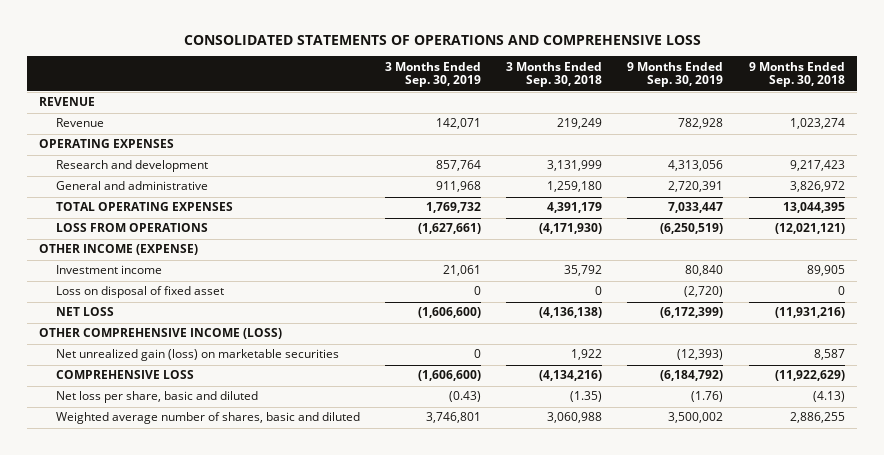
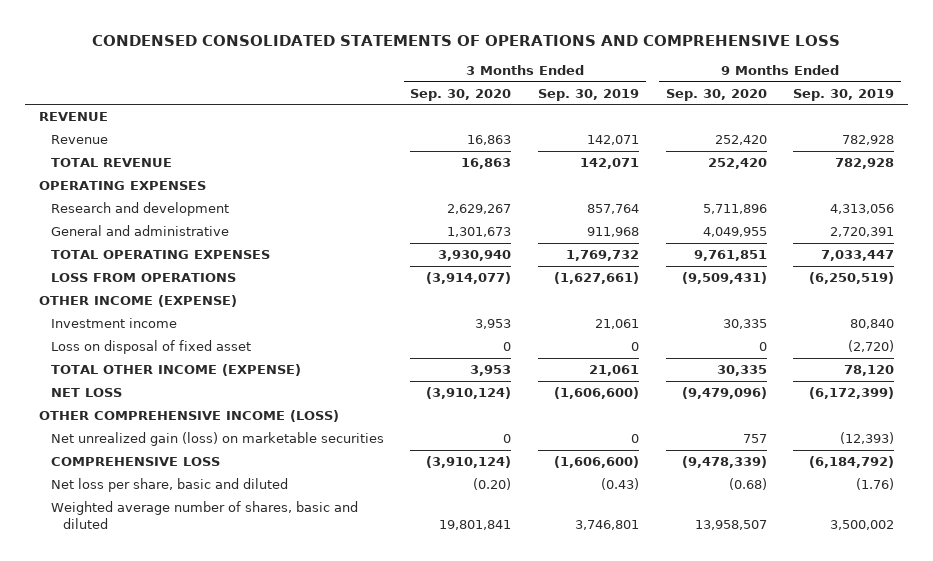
- CONSOLIDATED STATEMENTS OF OPERATIONS AND COMPREHENSIVE LOSS
+ CONDENSED CONSOLIDATED STATEMENTS OF OPERATIONS AND COMPREHENSIVE LOSS
- | 3 Months Ended Sep. 30, 2019 | 3 Months Ended Sep. 30, 2018 | 9 Months Ended Sep. 30, 2019 | 9 Months Ended Sep. 30, 2018
+ | 3 Months Ended Sep. 30, 2020 | 3 Months Ended Sep. 30, 2019 | 9 Months Ended Sep. 30, 2020 | 9 Months Ended Sep. 30, 2019
+ TOTAL REVENUE | 16,863 | 142,071 | 252,420 | 782,928
+ TOTAL OTHER INCOME (EXPENSE) | 3,953 | 21,061 | 30,335 | 78,120

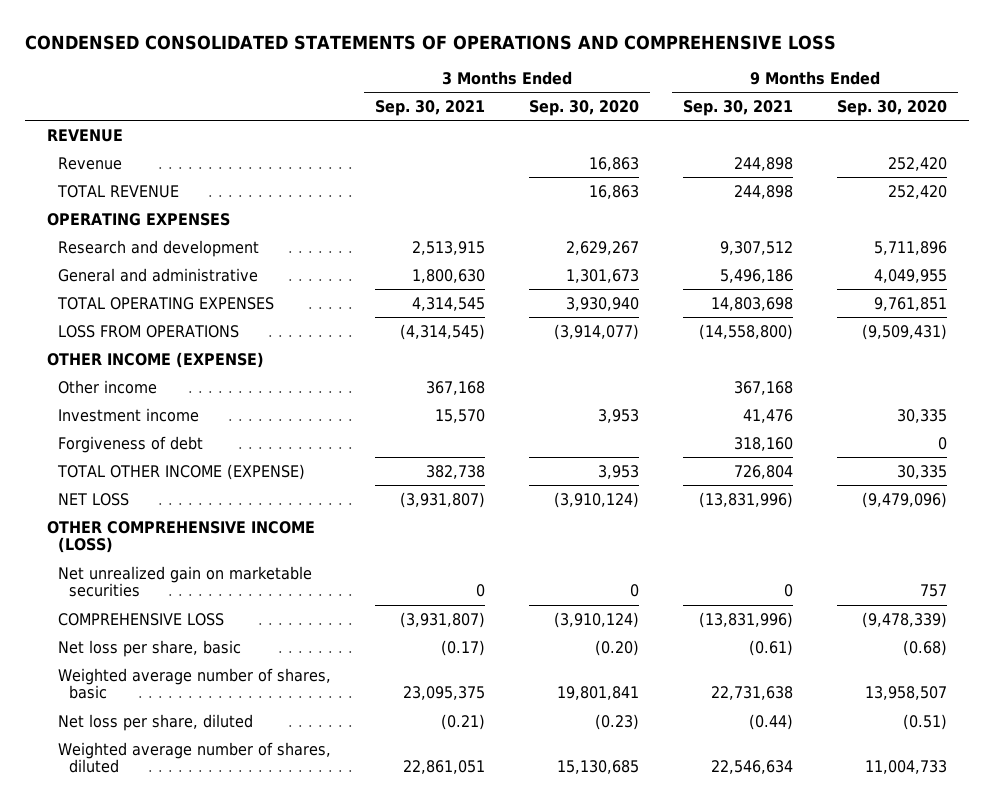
- | 3 Months Ended Sep. 30, 2020 | 3 Months Ended Sep. 30, 2019 | 9 Months Ended Sep. 30, 2020 | 9 Months Ended Sep. 30, 2019
+ | 3 Months Ended Sep. 30, 2021 | 3 Months Ended Sep. 30, 2020 | 9 Months Ended Sep. 30, 2021 | 9 Months Ended Sep. 30, 2020
+ Other income | 367,168 | | 367,168 |
- Loss on disposal of fixed asset | 0 | 0 | 0 | (2,720)
+ Forgiveness of debt | | | 318,160 | 0
- Net unrealized gain (loss) on marketable securities | 0 | 0 | 757 | (12,393)
+ Net unrealized gain on marketable securities | 0 | 0 | 0 | 757
- Net loss per share, basic and diluted | (0.20) | (0.43) | (0.68) | (1.76)
- Weighted average number of shares, basic and diluted | 19,801,841 | 3,746,801 | 13,958,507 | 3,500,002
+ Net loss per share, basic | (0.17) | (0.20) | (0.61) | (0.68)
+ Weighted average number of shares, basic | 23,095,375 | 19,801,841 | 22,731,638 | 13,958,507
+ Net loss per share, diluted | (0.21) | (0.23) | (0.44) | (0.51)
+ Weighted average number of shares, diluted | 22,861,051 | 15,130,685 | 22,546,634 | 11,004,733

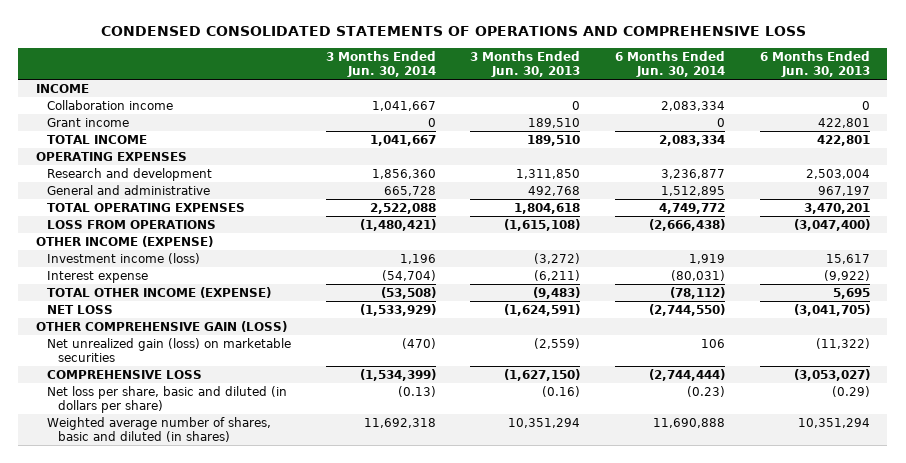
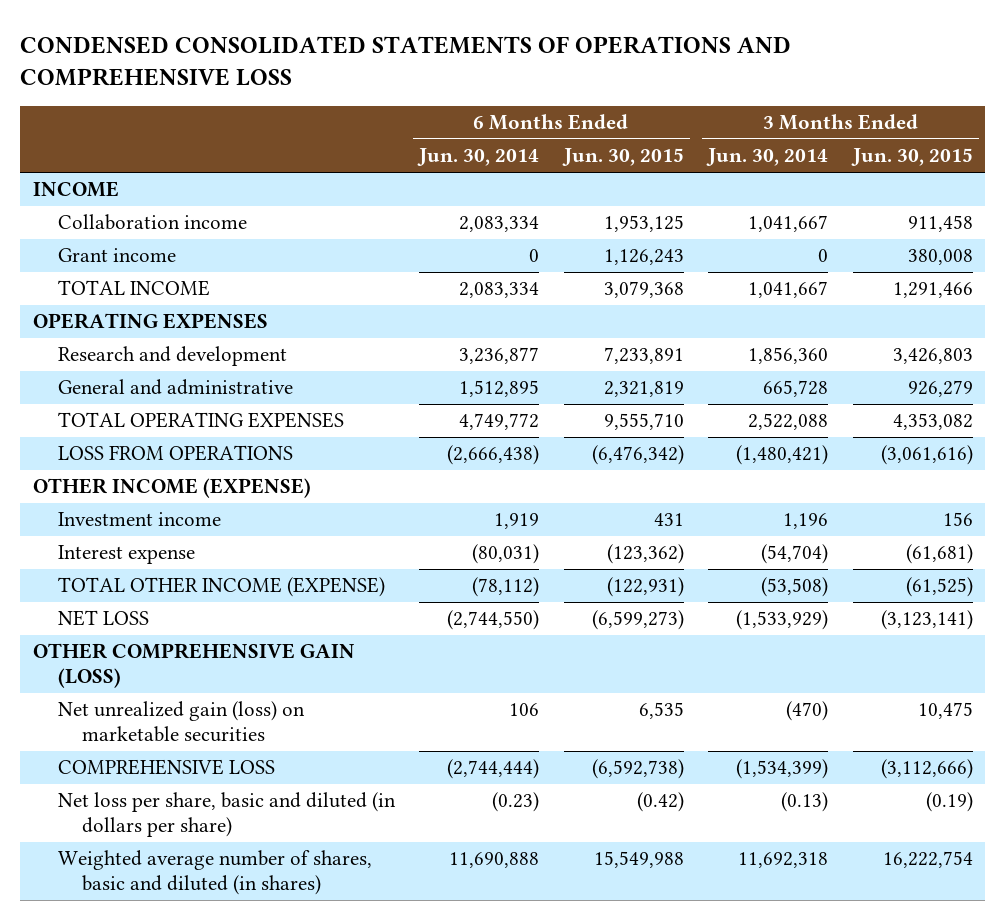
- | 3 Months Ended Jun. 30, 2014 | 3 Months Ended Jun. 30, 2013 | 6 Months Ended Jun. 30, 2014 | 6 Months Ended Jun. 30, 2013
+ | 6 Months Ended Jun. 30, 2014 | 6 Months Ended Jun. 30, 2015 | 3 Months Ended Jun. 30, 2014 | 3 Months Ended Jun. 30, 2015
- Investment income (loss) | 1,196 | (3,272) | 1,919 | 15,617
+ Investment income | 1,919 | 431 | 1,196 | 156

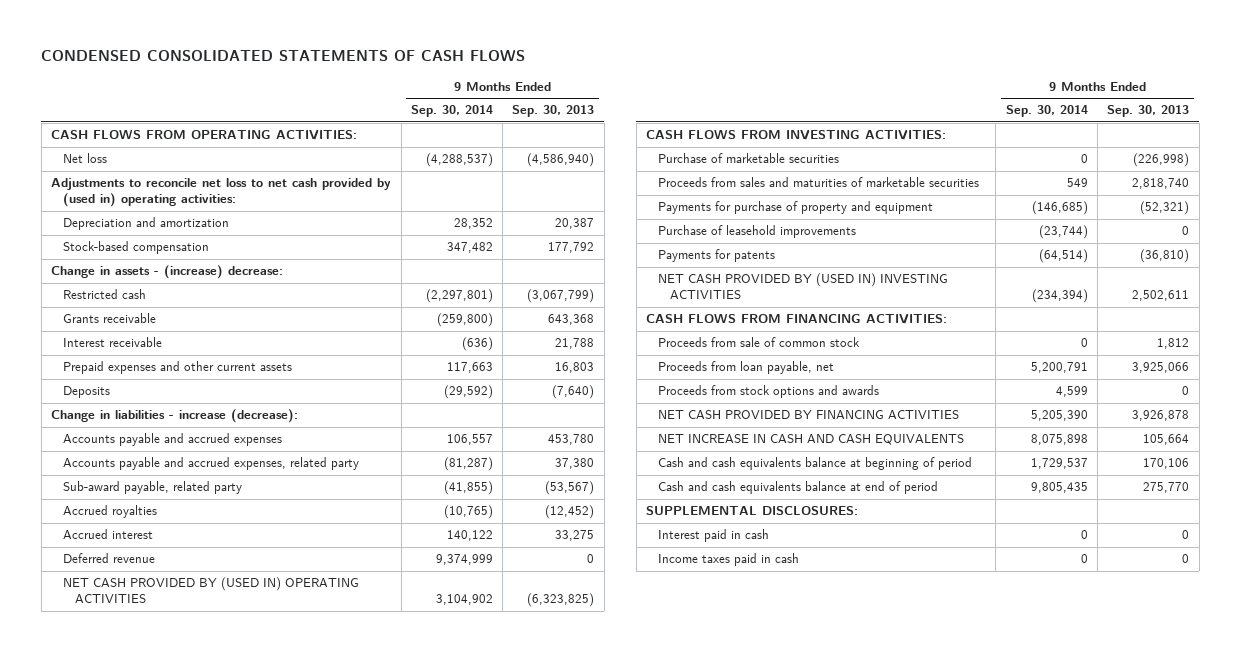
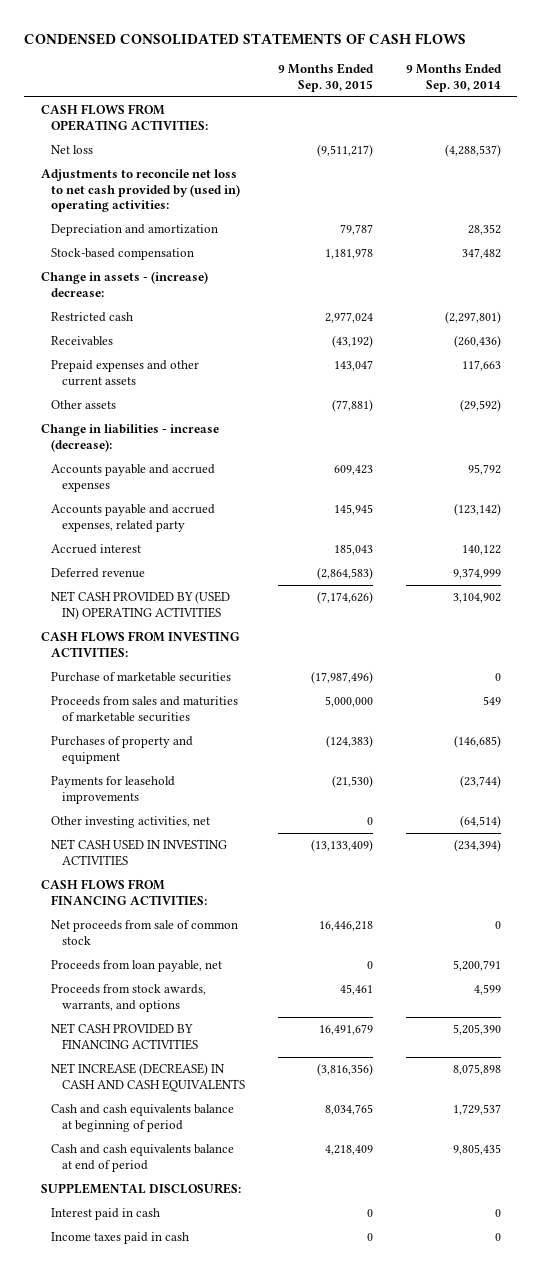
- | 9 Months Ended Sep. 30, 2014 | 9 Months Ended Sep. 30, 2013
+ | 9 Months Ended Sep. 30, 2015 | 9 Months Ended Sep. 30, 2014
- Grants receivable | (259,800) | 643,368
- Interest receivable | (636) | 21,788
+ Receivables | (43,192) | (260,436)
- Deposits | (29,592) | (7,640)
+ Other assets | (77,881) | (29,592)
- Accounts payable and accrued expenses | 106,557 | 453,780
- Accounts payable and accrued expenses, related party | (81,287) | 37,380
- Sub-award payable, related party | (41,855) | (53,567)
- Accrued royalties | (10,765) | (12,452)
+ Accounts payable and accrued expenses | 609,423 | 95,792
+ Accounts payable and accrued expenses, related party | 145,945 | (123,142)
- Payments for purchase of property and equipment | (146,685) | (52,321)
- Purchase of leasehold improvements | (23,744) | 0
- Payments for patents | (64,514) | (36,810)
- NET CASH PROVIDED BY (USED IN) INVESTING ACTIVITIES | (234,394) | 2,502,611
+ Purchases of property and equipment | (124,383) | (146,685)
+ Payments for leasehold improvements | (21,530) | (23,744)
+ Other investing activities, net | 0 | (64,514)
+ NET CASH USED IN INVESTING ACTIVITIES | (13,133,409) | (234,394)
- Proceeds from sale of common stock | 0 | 1,812
+ Net proceeds from sale of common stock | 16,446,218 | 0
- Proceeds from stock options and awards | 4,599 | 0
+ Proceeds from stock awards, warrants, and options | 45,461 | 4,599
- NET INCREASE IN CASH AND CASH EQUIVALENTS | 8,075,898 | 105,664
+ NET INCREASE (DECREASE) IN CASH AND CASH EQUIVALENTS | (3,816,356) | 8,075,898

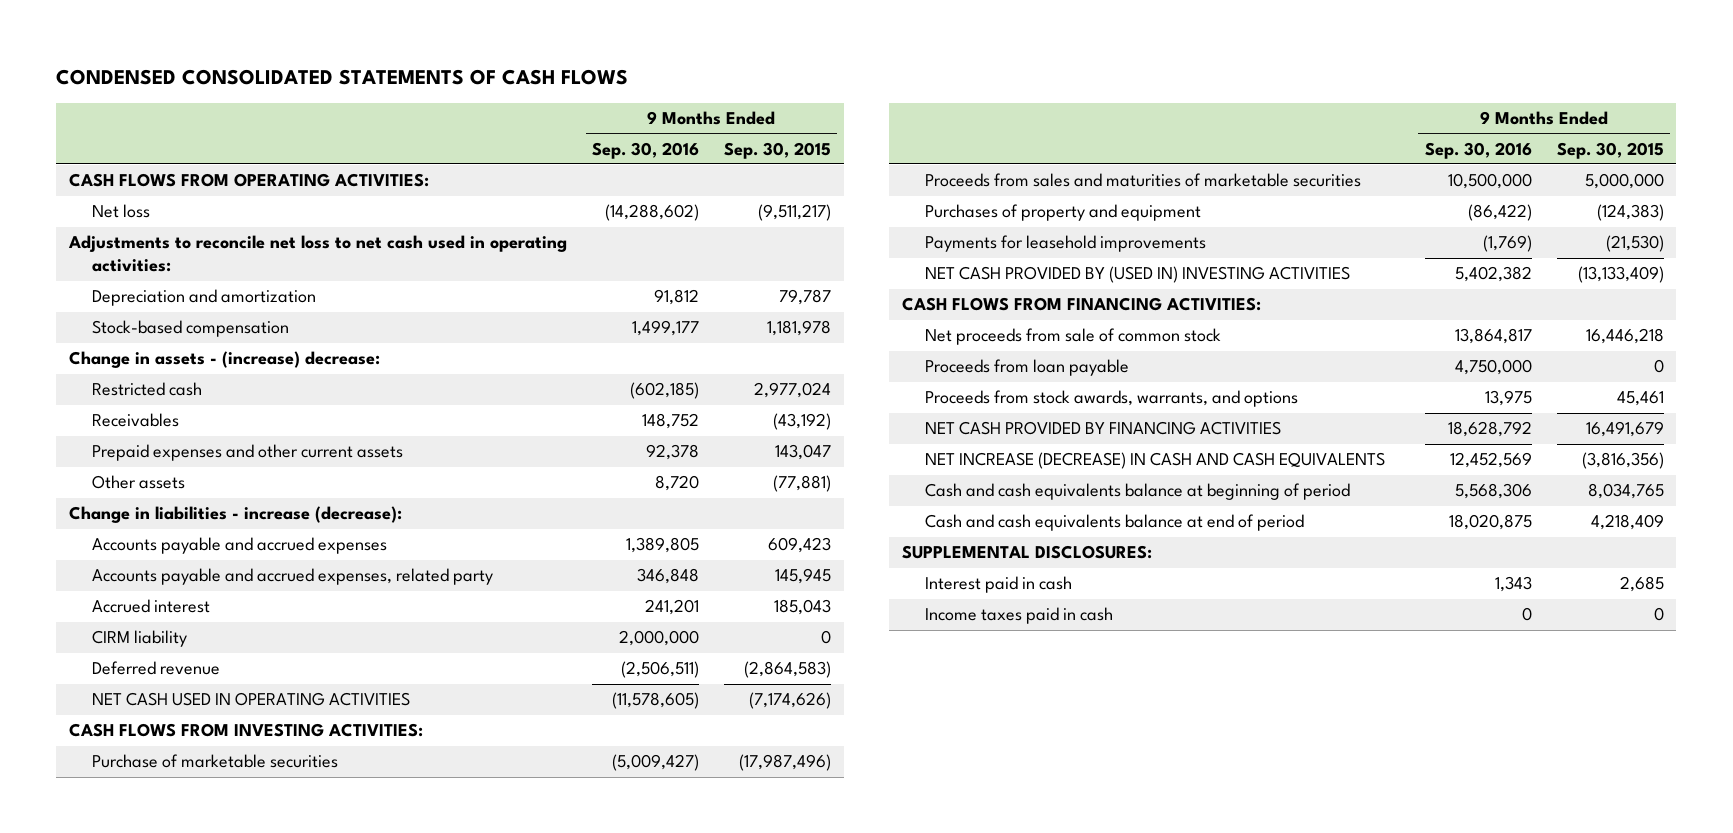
- | 9 Months Ended Sep. 30, 2015 | 9 Months Ended Sep. 30, 2014
+ | 9 Months Ended Sep. 30, 2016 | 9 Months Ended Sep. 30, 2015
- Adjustments to reconcile net loss to net cash provided by (used in) operating activities:
+ Adjustments to reconcile net loss to net cash used in operating activities:
+ CIRM liability | 2,000,000 | 0
- NET CASH PROVIDED BY (USED IN) OPERATING ACTIVITIES | (7,174,626) | 3,104,902
+ NET CASH USED IN OPERATING ACTIVITIES | (11,578,605) | (7,174,626)
- Other investing activities, net | 0 | (64,514)
- NET CASH USED IN INVESTING ACTIVITIES | (13,133,409) | (234,394)
+ NET CASH PROVIDED BY (USED IN) INVESTING ACTIVITIES | 5,402,382 | (13,133,409)
- Proceeds from loan payable, net | 0 | 5,200,791
+ Proceeds from loan payable | 4,750,000 | 0
- Interest paid in cash | 0 | 0
+ Interest paid in cash | 1,343 | 2,685

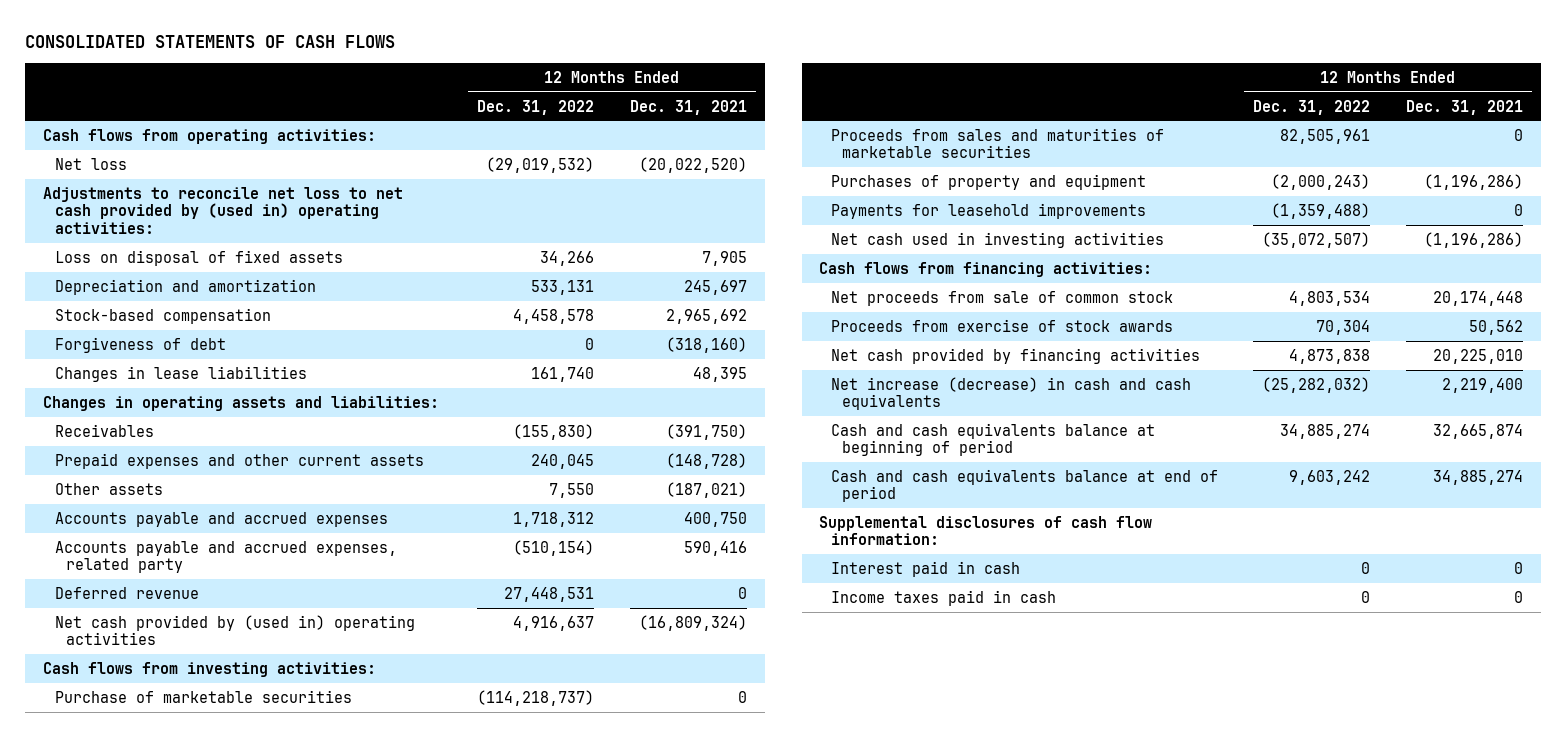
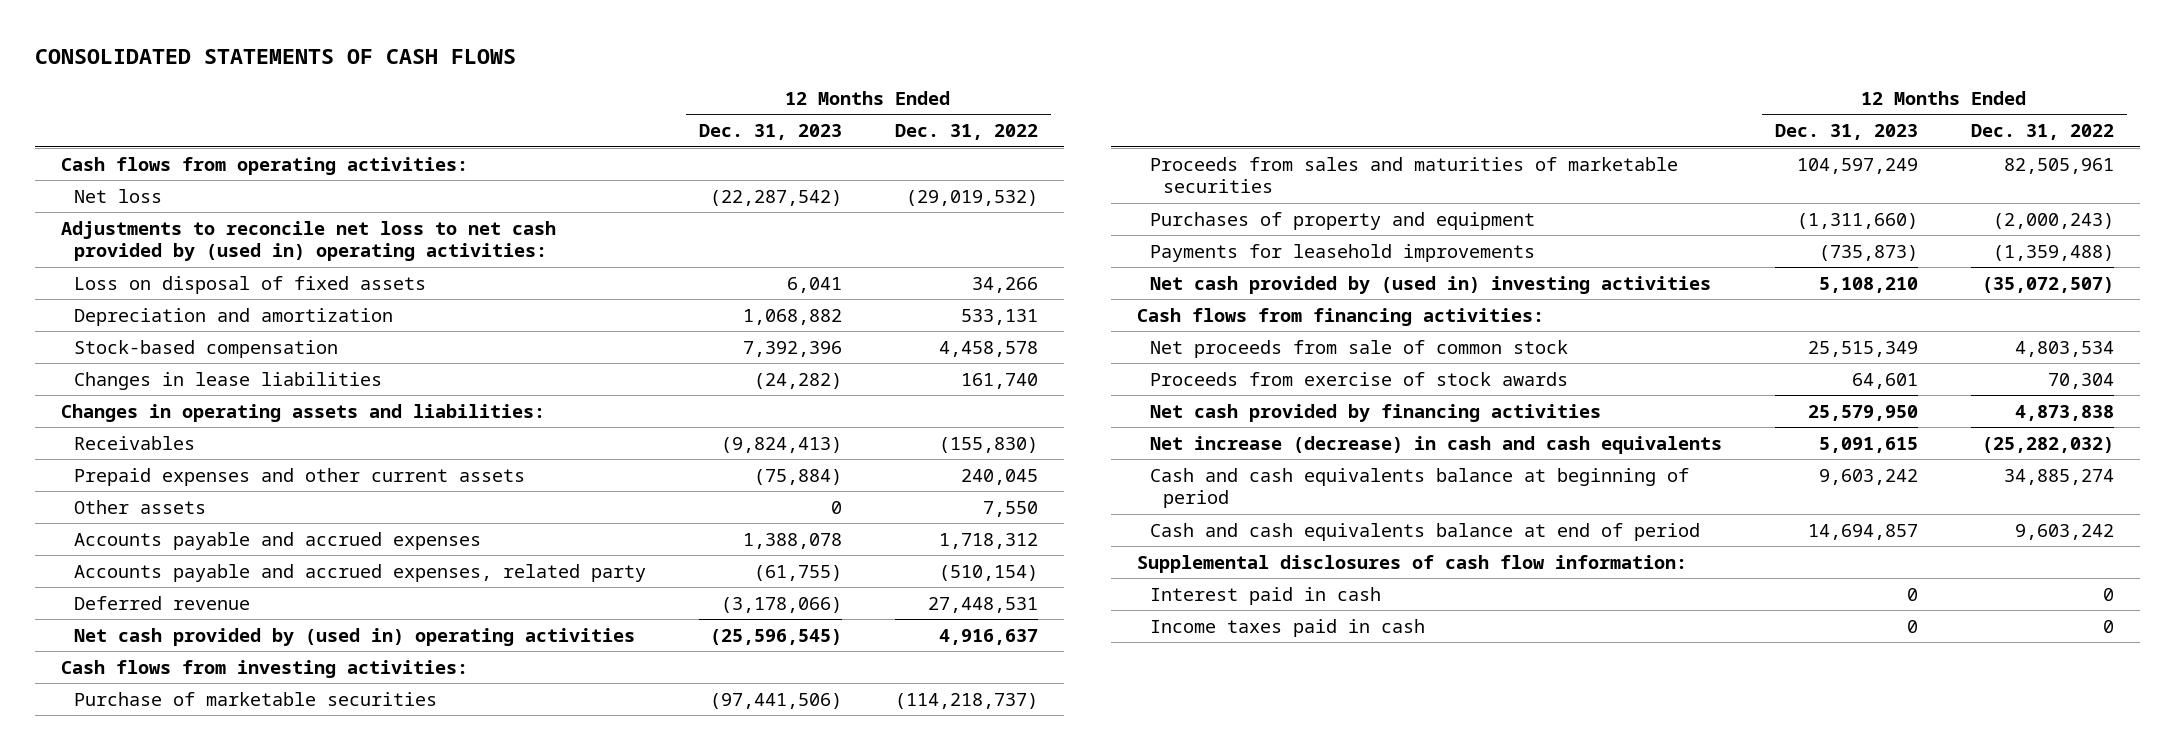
- | 12 Months Ended Dec. 31, 2022 | 12 Months Ended Dec. 31, 2021
+ | 12 Months Ended Dec. 31, 2023 | 12 Months Ended Dec. 31, 2022
- Forgiveness of debt | 0 | (318,160)
- Net cash used in investing activities | (35,072,507) | (1,196,286)
+ Net cash provided by (used in) investing activities | 5,108,210 | (35,072,507)

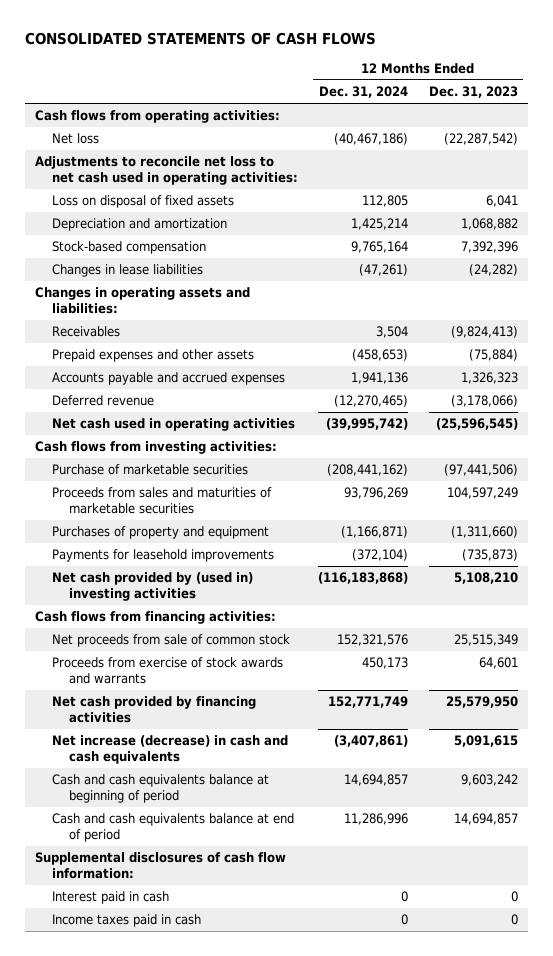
- | 12 Months Ended Dec. 31, 2023 | 12 Months Ended Dec. 31, 2022
+ | 12 Months Ended Dec. 31, 2024 | 12 Months Ended Dec. 31, 2023
- Adjustments to reconcile net loss to net cash provided by (used in) operating activities:
+ Adjustments to reconcile net loss to net cash used in operating activities:
- Prepaid expenses and other current assets | (75,884) | 240,045
- Other assets | 0 | 7,550
- Accounts payable and accrued expenses | 1,388,078 | 1,718,312
- Accounts payable and accrued expenses, related party | (61,755) | (510,154)
+ Prepaid expenses and other assets | (458,653) | (75,884)
+ Accounts payable and accrued expenses | 1,941,136 | 1,326,323
- Net cash provided by (used in) operating activities | (25,596,545) | 4,916,637
+ Net cash used in operating activities | (39,995,742) | (25,596,545)
- Proceeds from exercise of stock awards | 64,601 | 70,304
+ Proceeds from exercise of stock awards and warrants | 450,173 | 64,601

